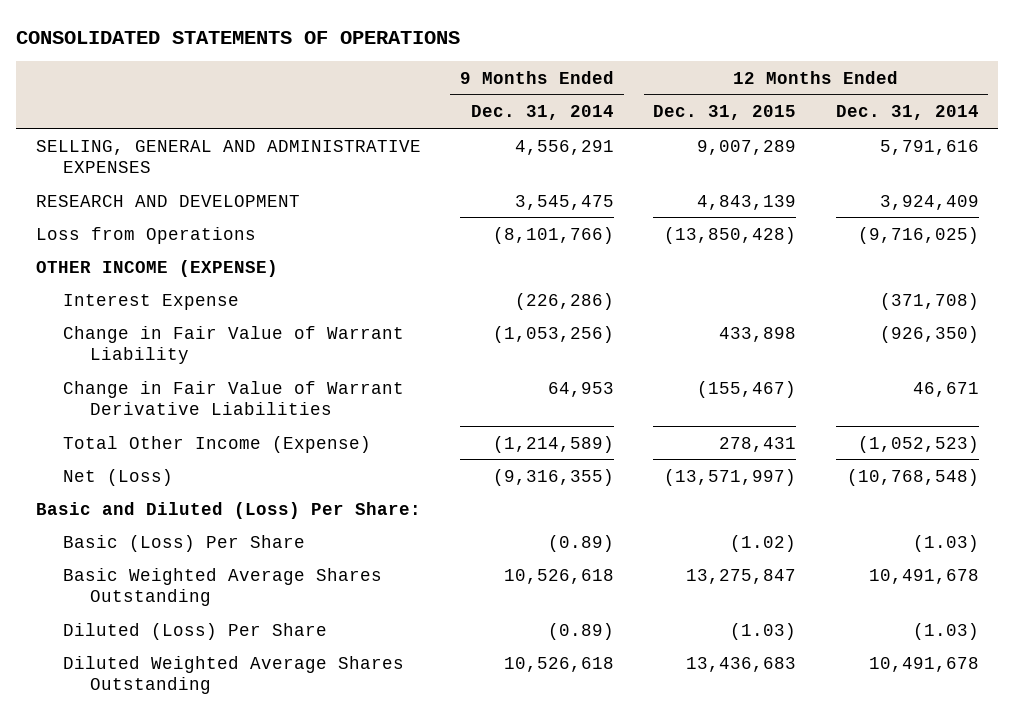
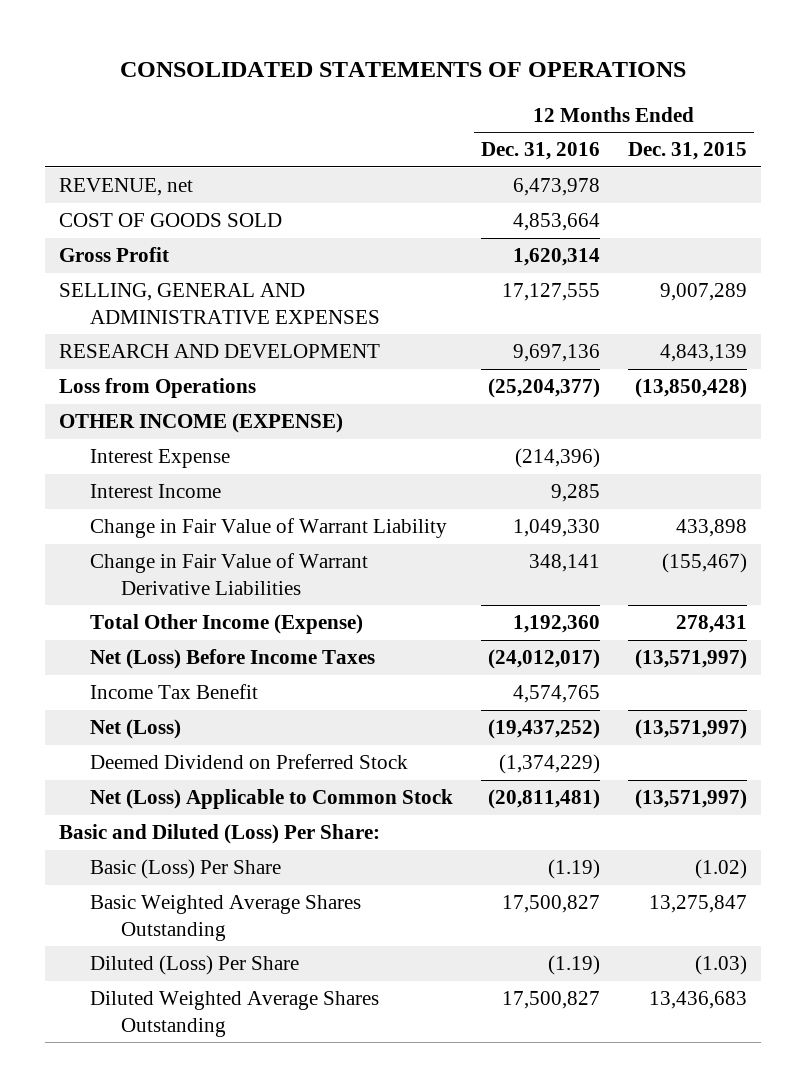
- | 9 Months Ended Dec. 31, 2014 | 12 Months Ended Dec. 31, 2015 | 12 Months Ended Dec. 31, 2014
+ | 12 Months Ended Dec. 31, 2016 | 12 Months Ended Dec. 31, 2015
+ REVENUE, net | 6,473,978 |
+ COST OF GOODS SOLD | 4,853,664 |
+ Gross Profit | 1,620,314 |
+ Interest Income | 9,285 |
+ Net (Loss) Before Income Taxes | (24,012,017) | (13,571,997)
+ Income Tax Benefit | 4,574,765 |
+ Deemed Dividend on Preferred Stock | (1,374,229) |
+ Net (Loss) Applicable to Common Stock | (20,811,481) | (13,571,997)

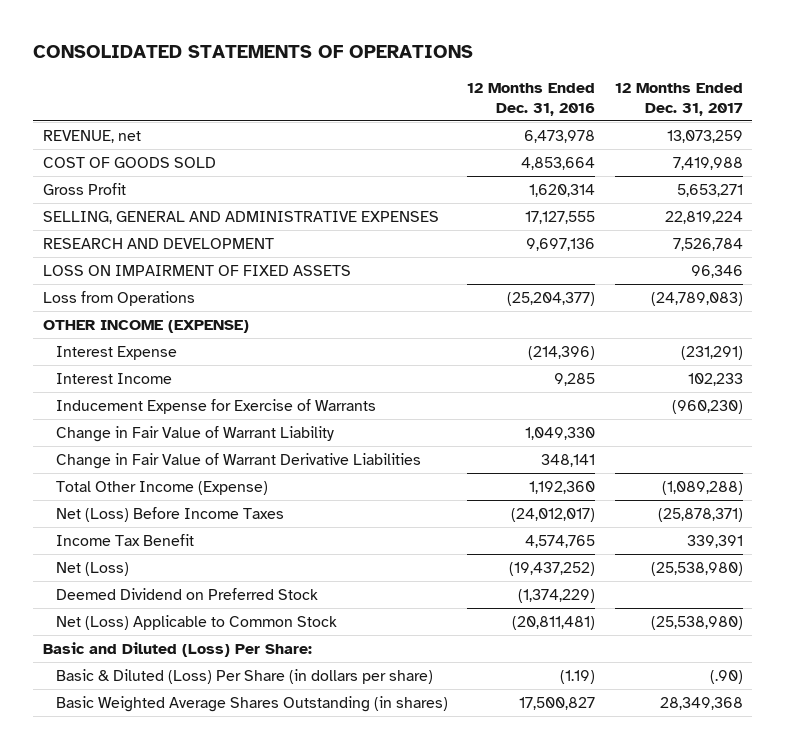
- | 12 Months Ended Dec. 31, 2016 | 12 Months Ended Dec. 31, 2015
+ | 12 Months Ended Dec. 31, 2016 | 12 Months Ended Dec. 31, 2017
+ LOSS ON IMPAIRMENT OF FIXED ASSETS | | 96,346
+ Inducement Expense for Exercise of Warrants | | (960,230)
- Basic (Loss) Per Share | (1.19) | (1.02)
- Basic Weighted Average Shares Outstanding | 17,500,827 | 13,275,847
- Diluted (Loss) Per Share | (1.19) | (1.03)
- Diluted Weighted Average Shares Outstanding | 17,500,827 | 13,436,683
+ Basic & Diluted (Loss) Per Share (in dollars per share) | (1.19) | (.90)
+ Basic Weighted Average Shares Outstanding (in shares) | 17,500,827 | 28,349,368

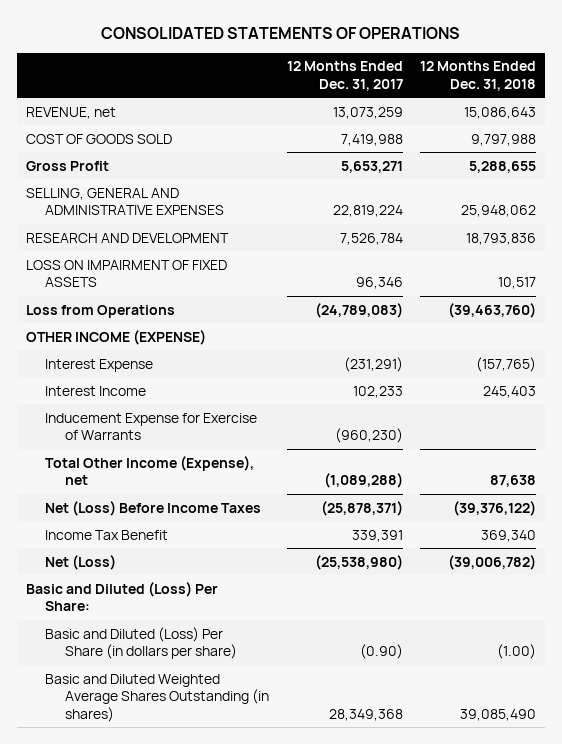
- | 12 Months Ended Dec. 31, 2016 | 12 Months Ended Dec. 31, 2017
+ | 12 Months Ended Dec. 31, 2017 | 12 Months Ended Dec. 31, 2018
- Change in Fair Value of Warrant Liability | 1,049,330 |
- Change in Fair Value of Warrant Derivative Liabilities | 348,141 |
- Total Other Income (Expense) | 1,192,360 | (1,089,288)
+ Total Other Income (Expense), net | (1,089,288) | 87,638
- Deemed Dividend on Preferred Stock | (1,374,229) |
- Net (Loss) Applicable to Common Stock | (20,811,481) | (25,538,980)
- Basic & Diluted (Loss) Per Share (in dollars per share) | (1.19) | (.90)
- Basic Weighted Average Shares Outstanding (in shares) | 17,500,827 | 28,349,368
+ Basic and Diluted (Loss) Per Share (in dollars per share) | (0.90) | (1.00)
+ Basic and Diluted Weighted Average Shares Outstanding (in shares) | 28,349,368 | 39,085,490

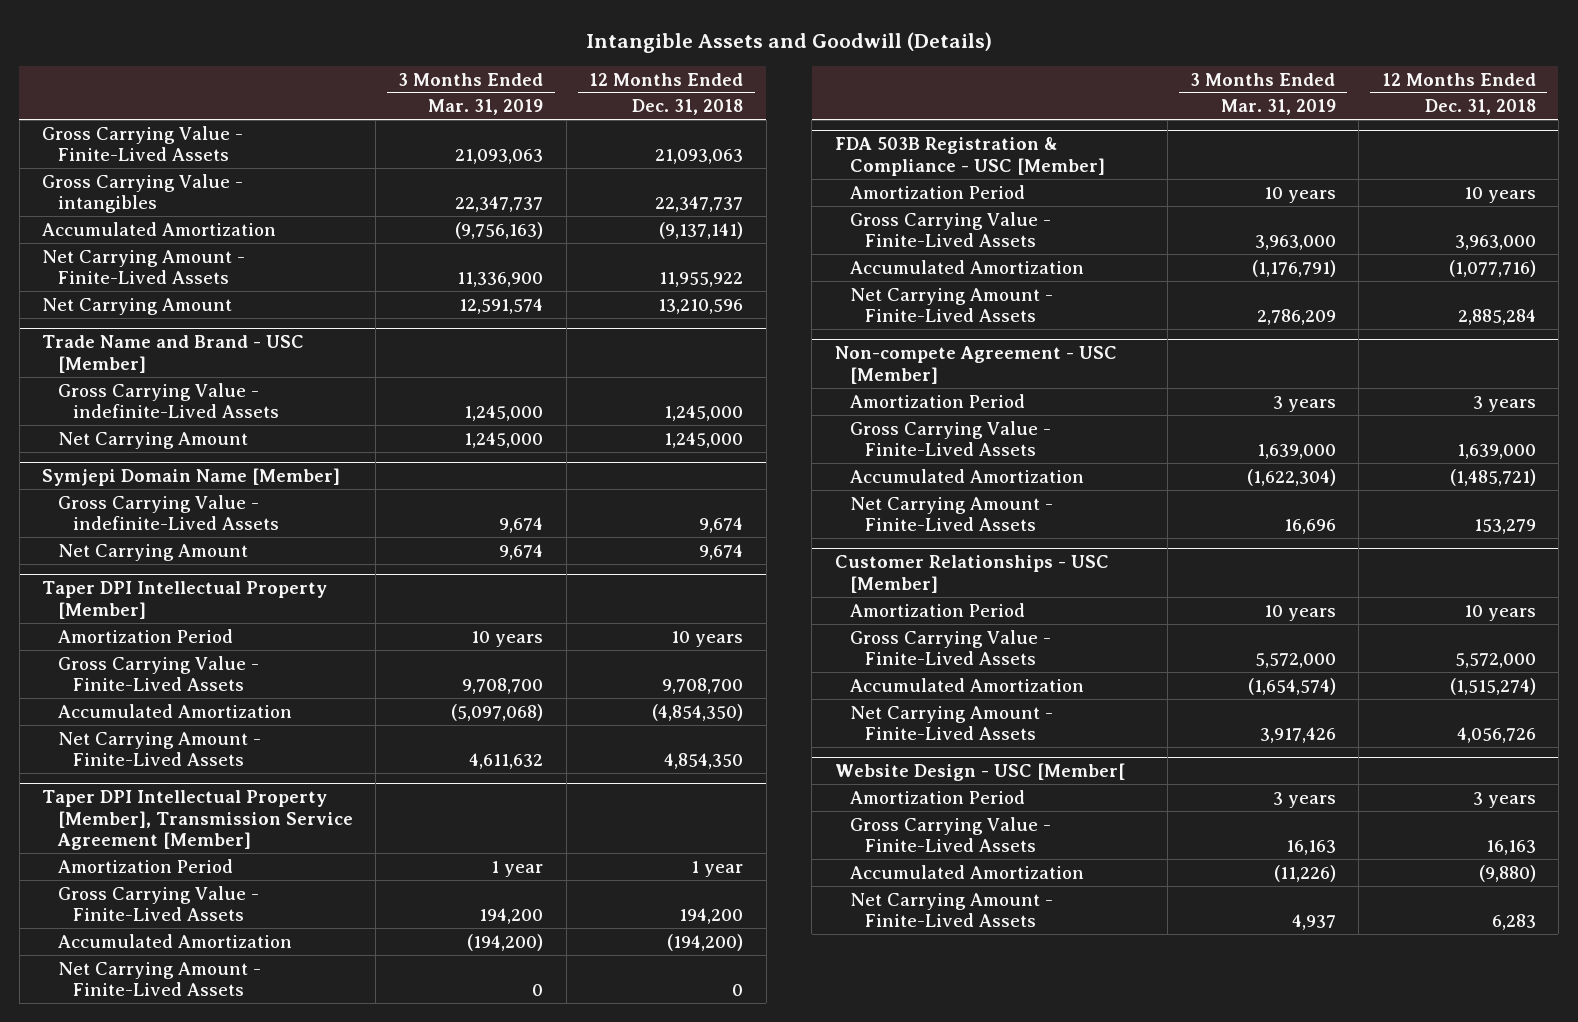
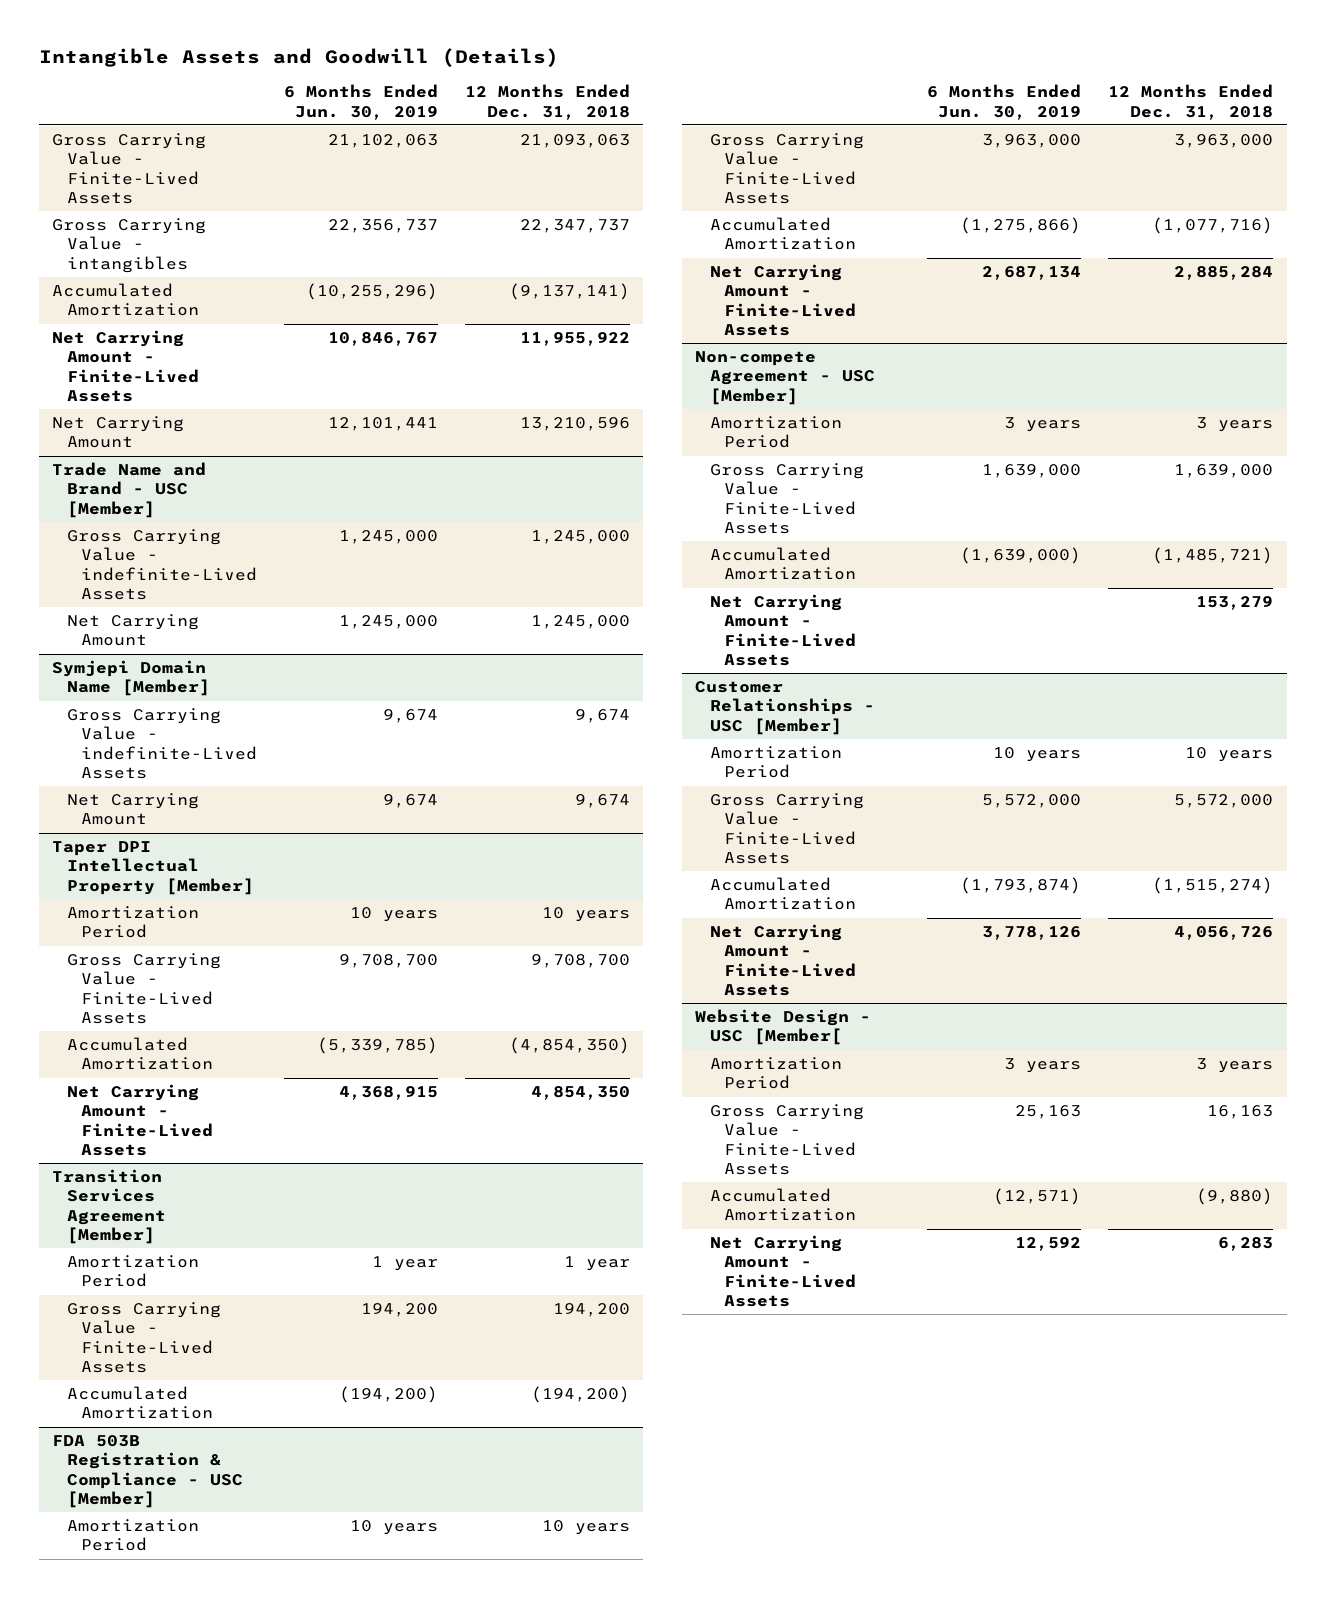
- | 3 Months Ended Mar. 31, 2019 | 12 Months Ended Dec. 31, 2018
+ | 6 Months Ended Jun. 30, 2019 | 12 Months Ended Dec. 31, 2018
- Taper DPI Intellectual Property [Member], Transmission Service Agreement [Member]
+ Transition Services Agreement [Member]
- Net Carrying Amount - Finite-Lived Assets | 0 | 0

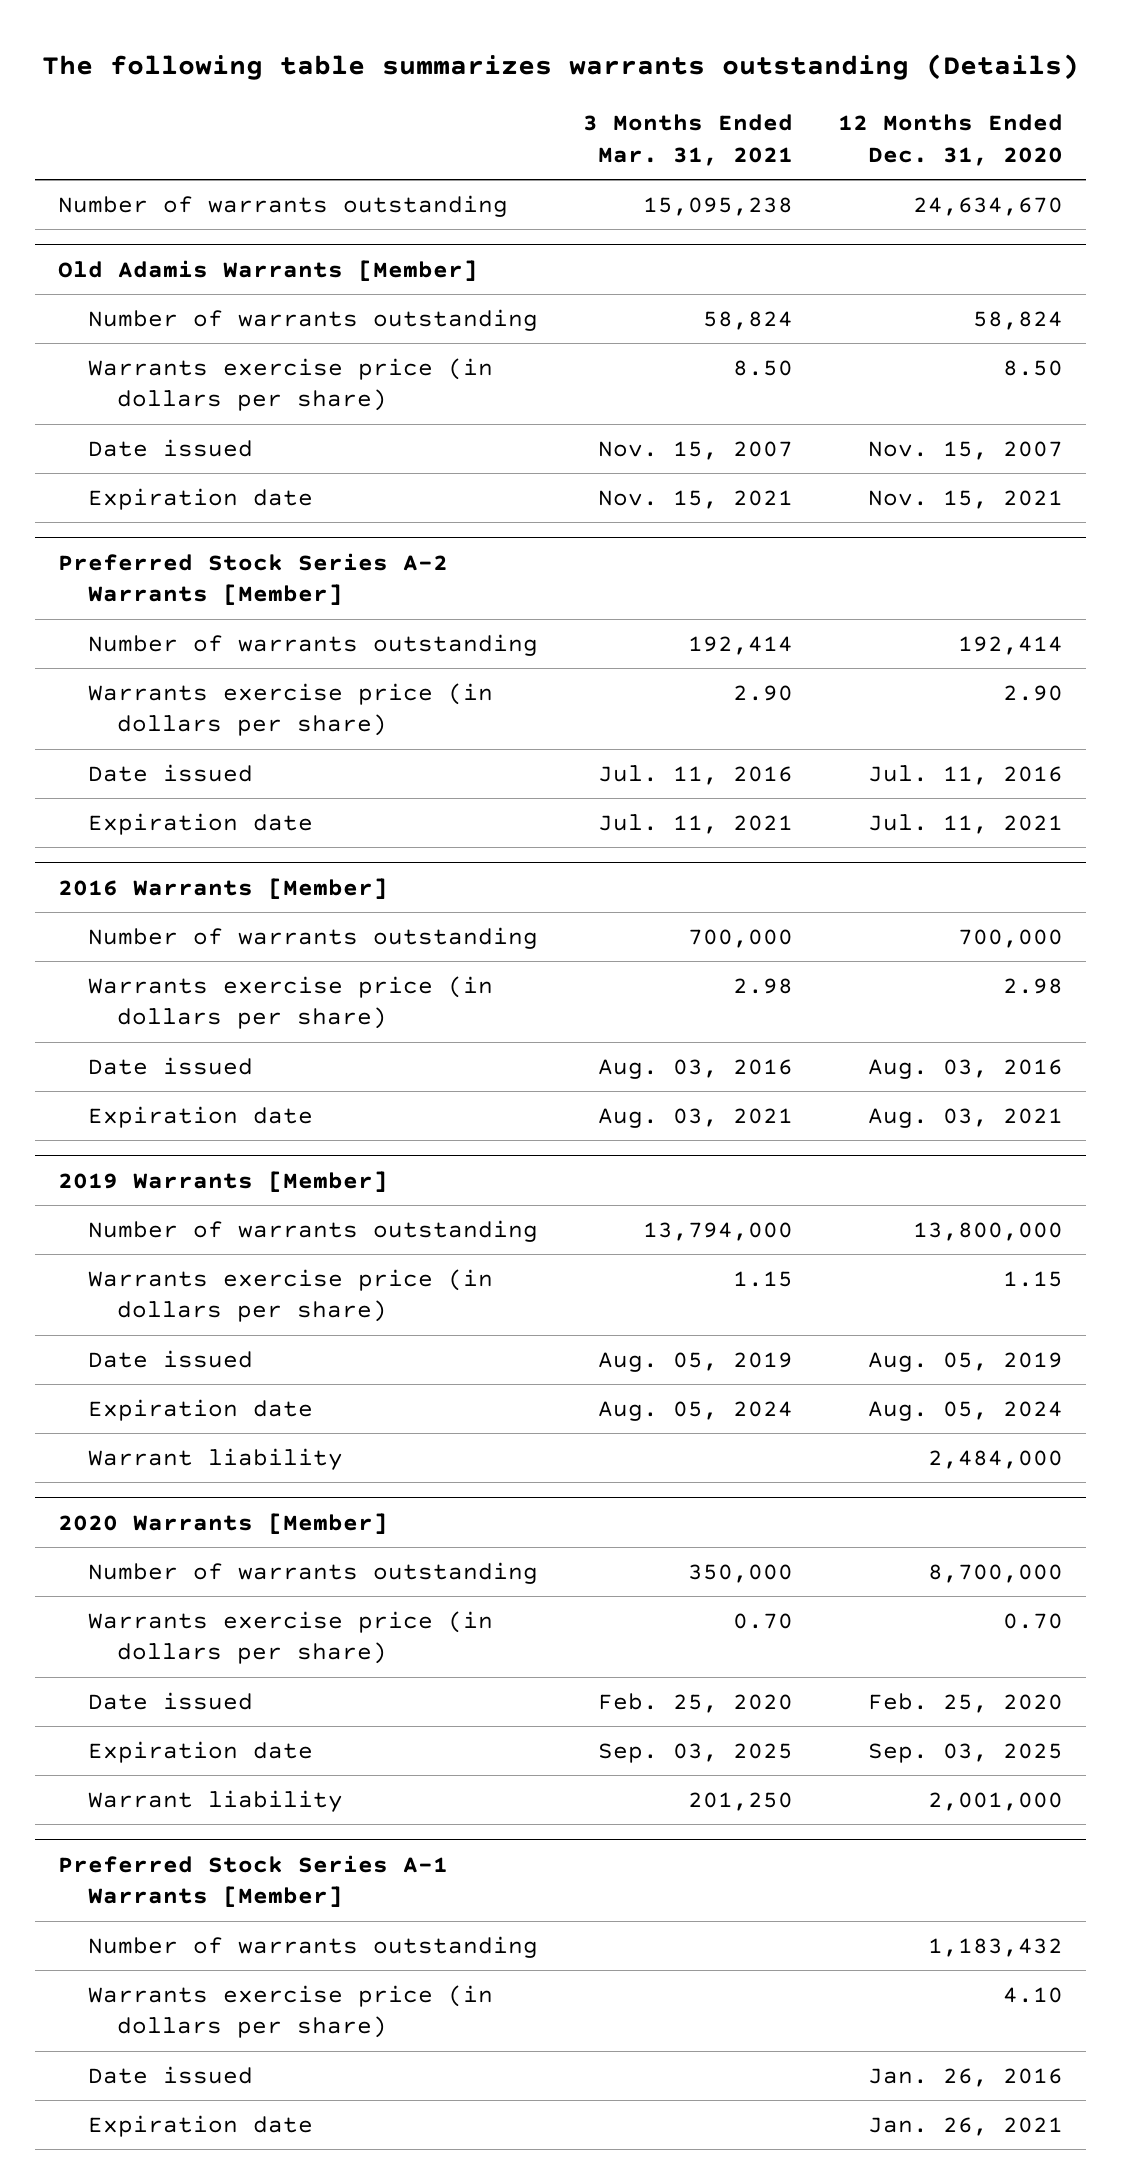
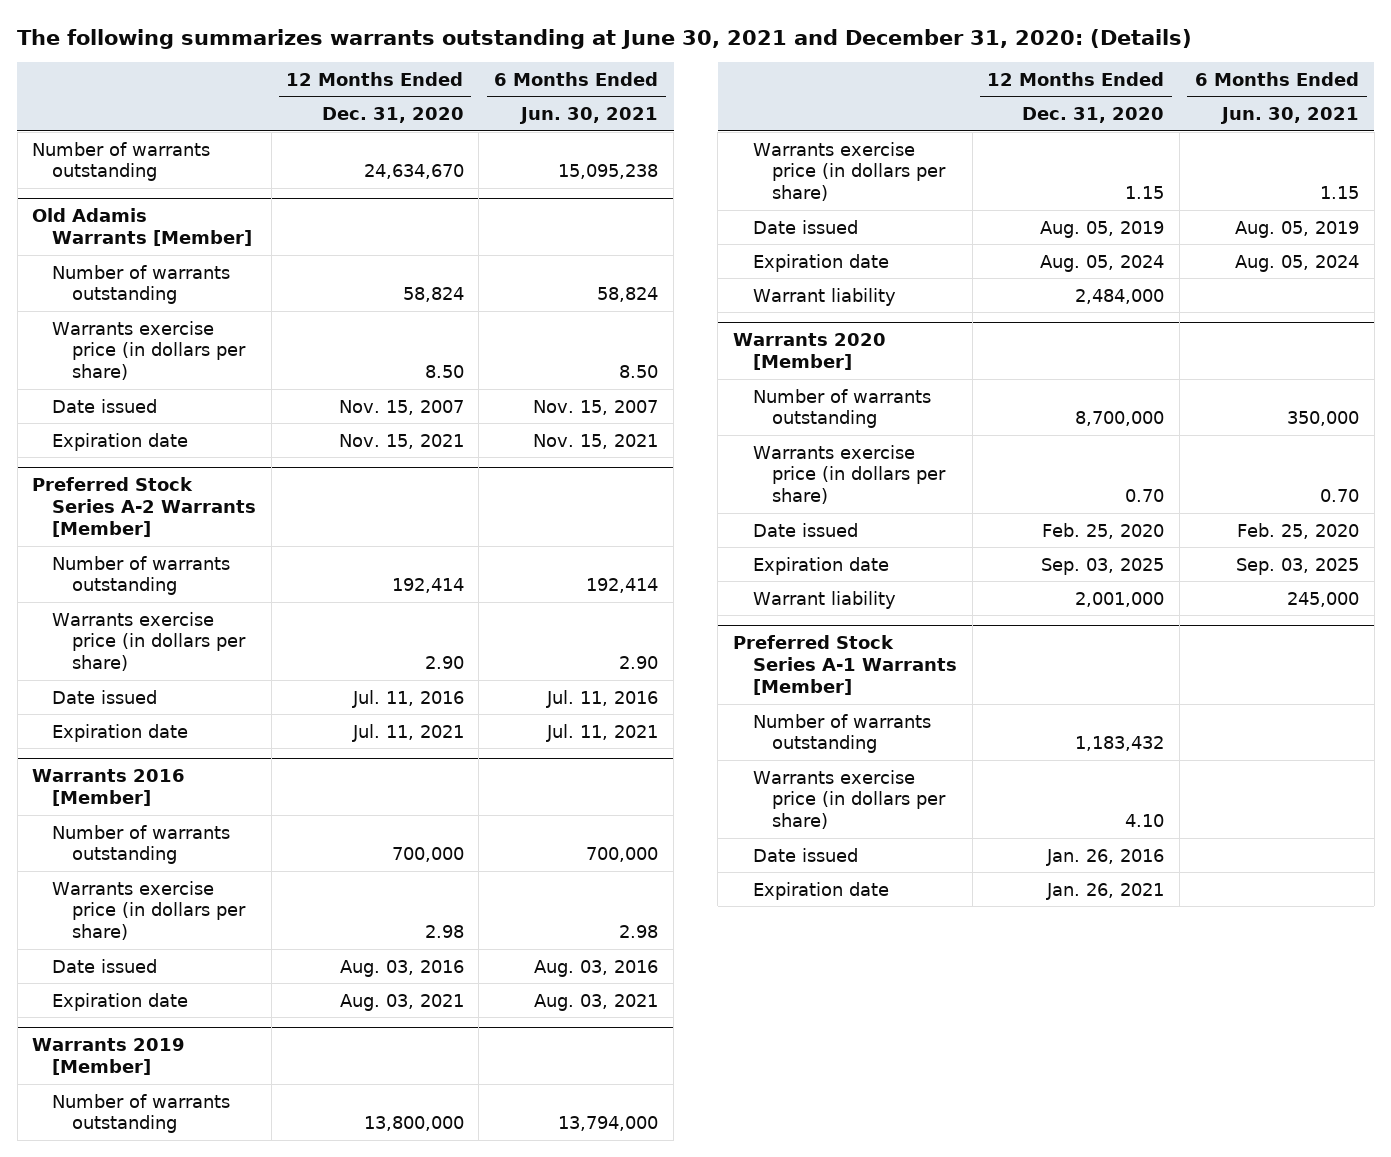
- The following table summarizes warrants outstanding (Details)
+ The following summarizes warrants outstanding at June 30, 2021 and December 31, 2020: (Details)
- | 3 Months Ended Mar. 31, 2021 | 12 Months Ended Dec. 31, 2020
+ | 12 Months Ended Dec. 31, 2020 | 6 Months Ended Jun. 30, 2021
- 2016 Warrants [Member]
+ Warrants 2016 [Member]
- 2019 Warrants [Member]
+ Warrants 2019 [Member]
- 2020 Warrants [Member]
+ Warrants 2020 [Member]

